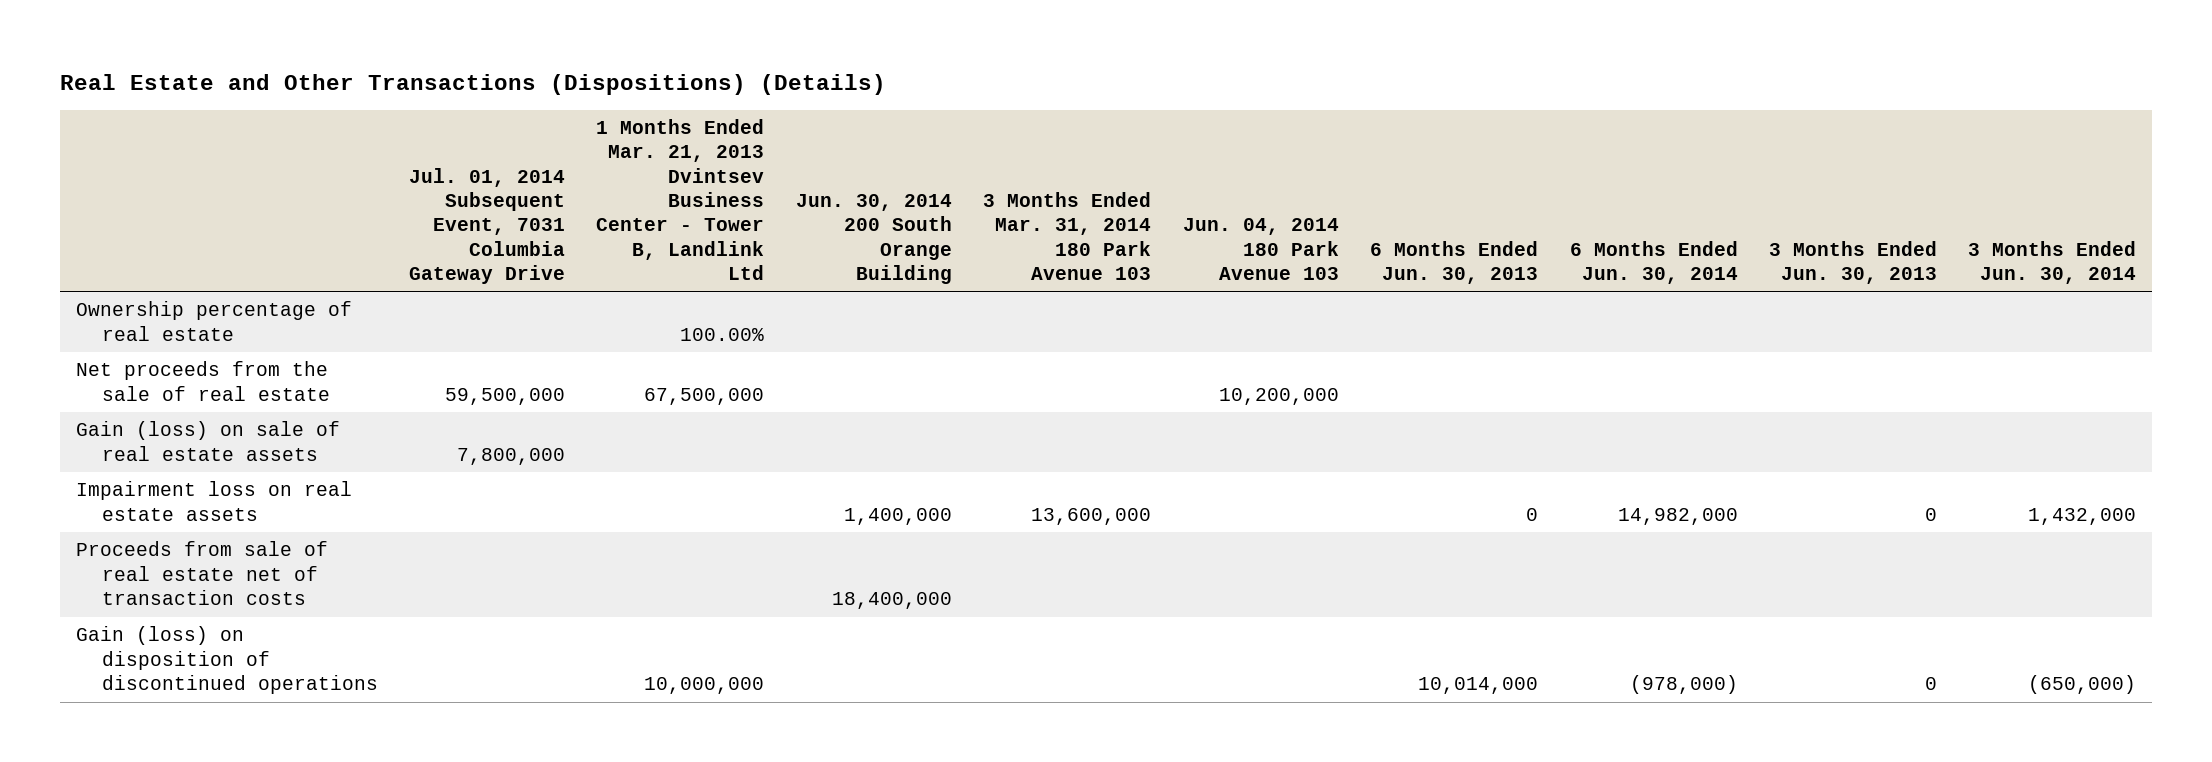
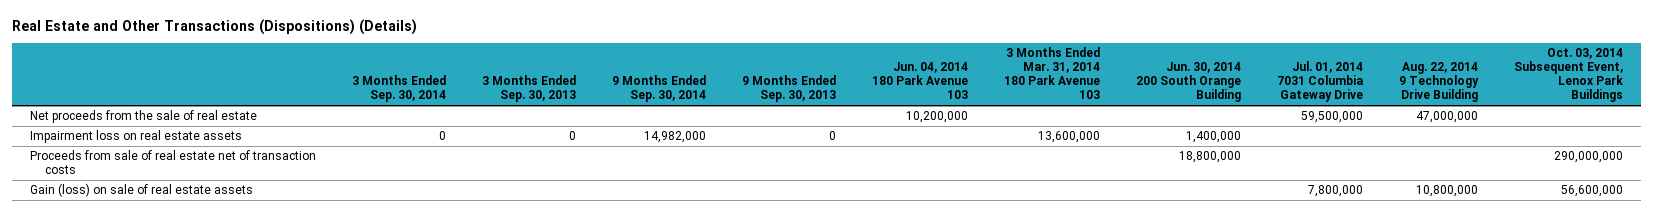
- | Jul. 01, 2014 Subsequent Event, 7031 Columbia Gateway Drive | 1 Months Ended Mar. 21, 2013 Dvintsev Business Center - Tower B, Landlink Ltd | Jun. 30, 2014 200 South Orange Building | 3 Months Ended Mar. 31, 2014 180 Park Avenue 103 | Jun. 04, 2014 180 Park Avenue 103 | 6 Months Ended Jun. 30, 2013 | 6 Months Ended Jun. 30, 2014 | 3 Months Ended Jun. 30, 2013 | 3 Months Ended Jun. 30, 2014
+ | 3 Months Ended Sep. 30, 2014 | 3 Months Ended Sep. 30, 2013 | 9 Months Ended Sep. 30, 2014 | 9 Months Ended Sep. 30, 2013 | Jun. 04, 2014 180 Park Avenue 103 | 3 Months Ended Mar. 31, 2014 180 Park Avenue 103 | Jun. 30, 2014 200 South Orange Building | Jul. 01, 2014 7031 Columbia Gateway Drive | Aug. 22, 2014 9 Technology Drive Building | Oct. 03, 2014 Subsequent Event, Lenox Park Buildings
- Ownership percentage of real estate | | 100.00% | | | | | | |
- Proceeds from sale of real estate net of transaction costs | | | 18,400,000 | | | | | |
- Gain (loss) on disposition of discontinued operations | | 10,000,000 | | | | 10,014,000 | (978,000) | 0 | (650,000)
+ Proceeds from sale of real estate net of transaction costs | | | | | | | 18,800,000 | | | 290,000,000
moved down: Gain (loss) on sale of real estate assets | | | | | | | | 7,800,000 | 10,800,000 | 56,600,000

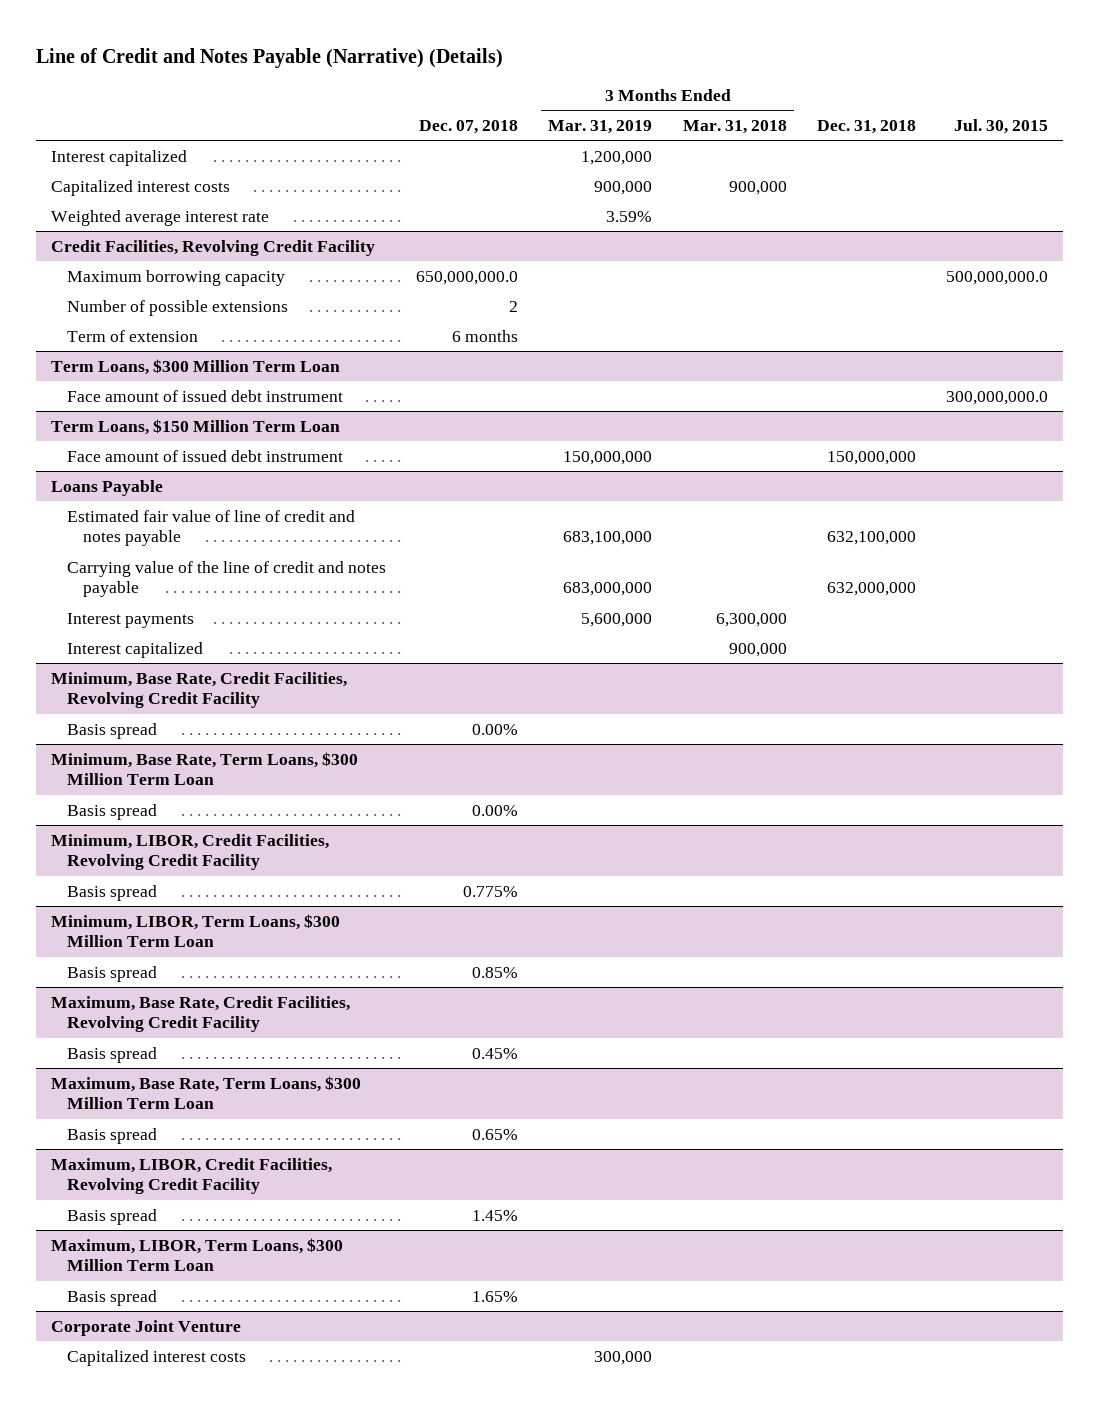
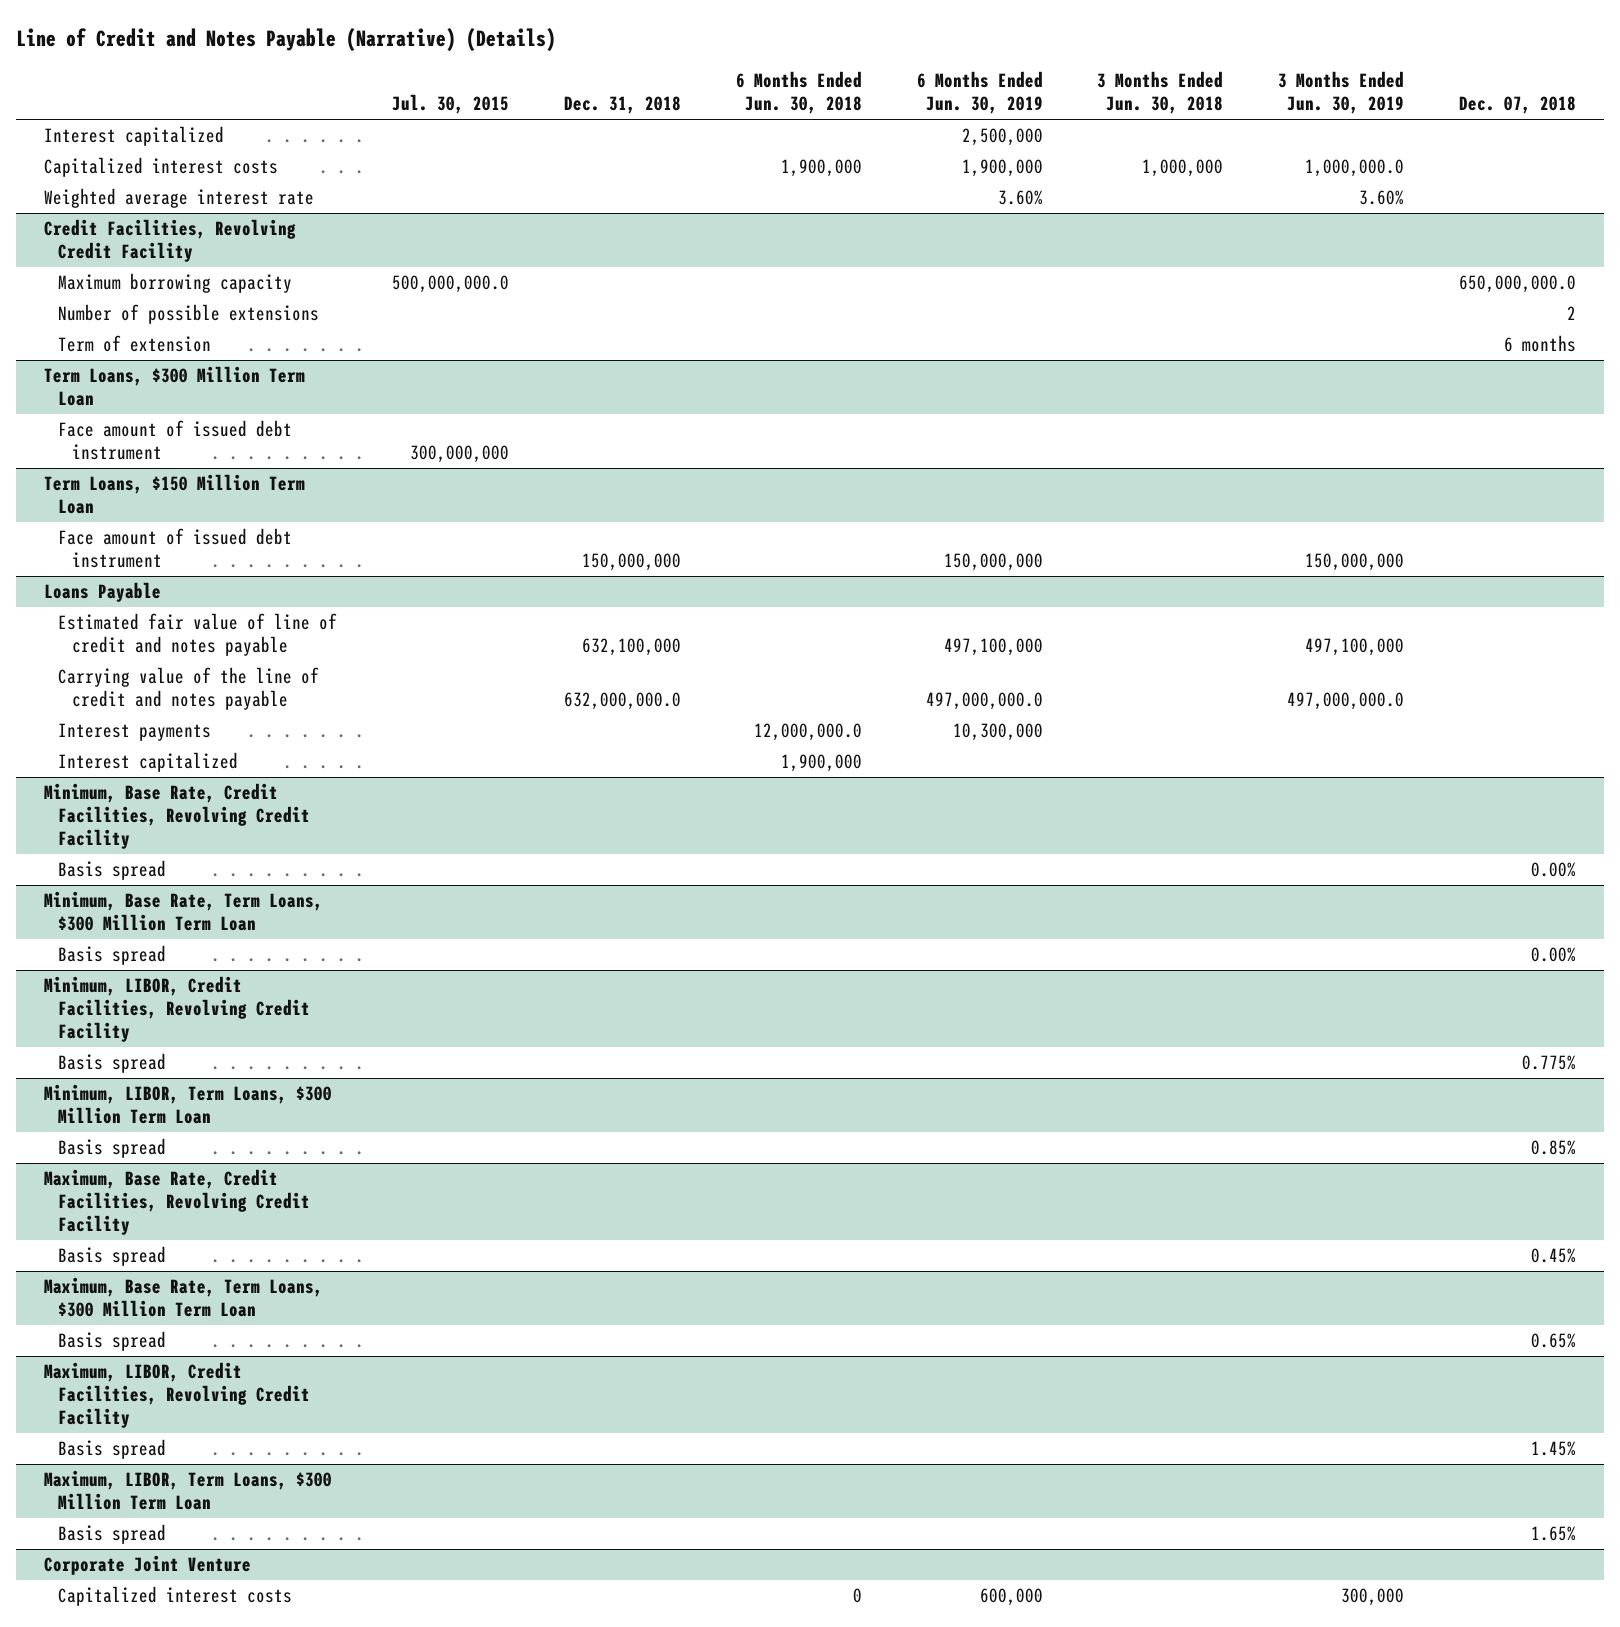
- | Dec. 07, 2018 | 3 Months Ended Mar. 31, 2019 | 3 Months Ended Mar. 31, 2018 | Dec. 31, 2018 | Jul. 30, 2015
+ | Jul. 30, 2015 | Dec. 31, 2018 | 6 Months Ended Jun. 30, 2018 | 6 Months Ended Jun. 30, 2019 | 3 Months Ended Jun. 30, 2018 | 3 Months Ended Jun. 30, 2019 | Dec. 07, 2018
@ Term Loans, $300 Million Term Loan
- Face amount of issued debt instrument | | | | | 300,000,000.0
+ Face amount of issued debt instrument | 300,000,000 | | | | | |
@ Loans Payable
- Carrying value of the line of credit and notes payable | | 683,000,000 | | 632,000,000 |
+ Carrying value of the line of credit and notes payable | | 632,000,000.0 | | 497,000,000.0 | | 497,000,000.0 |

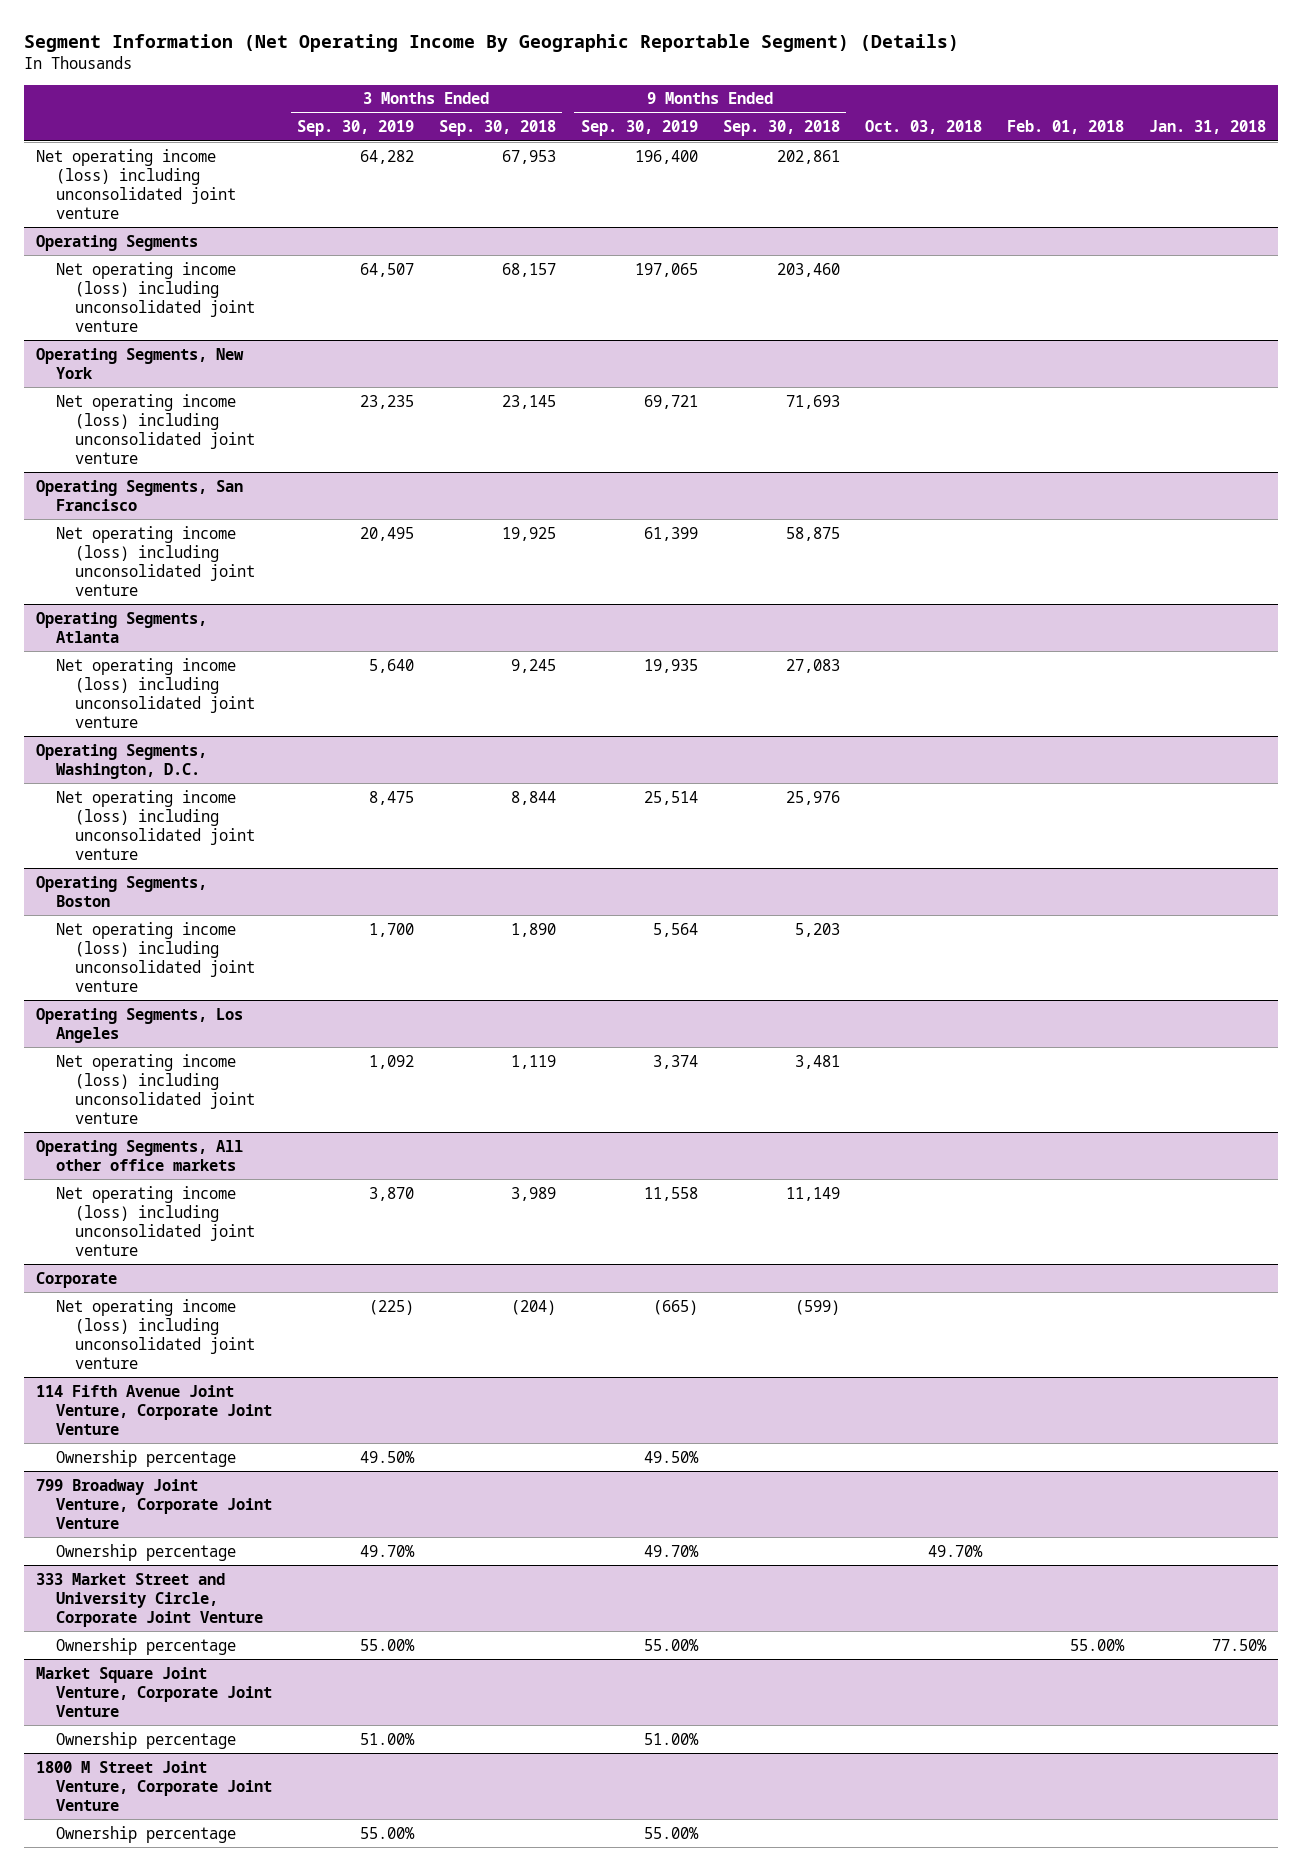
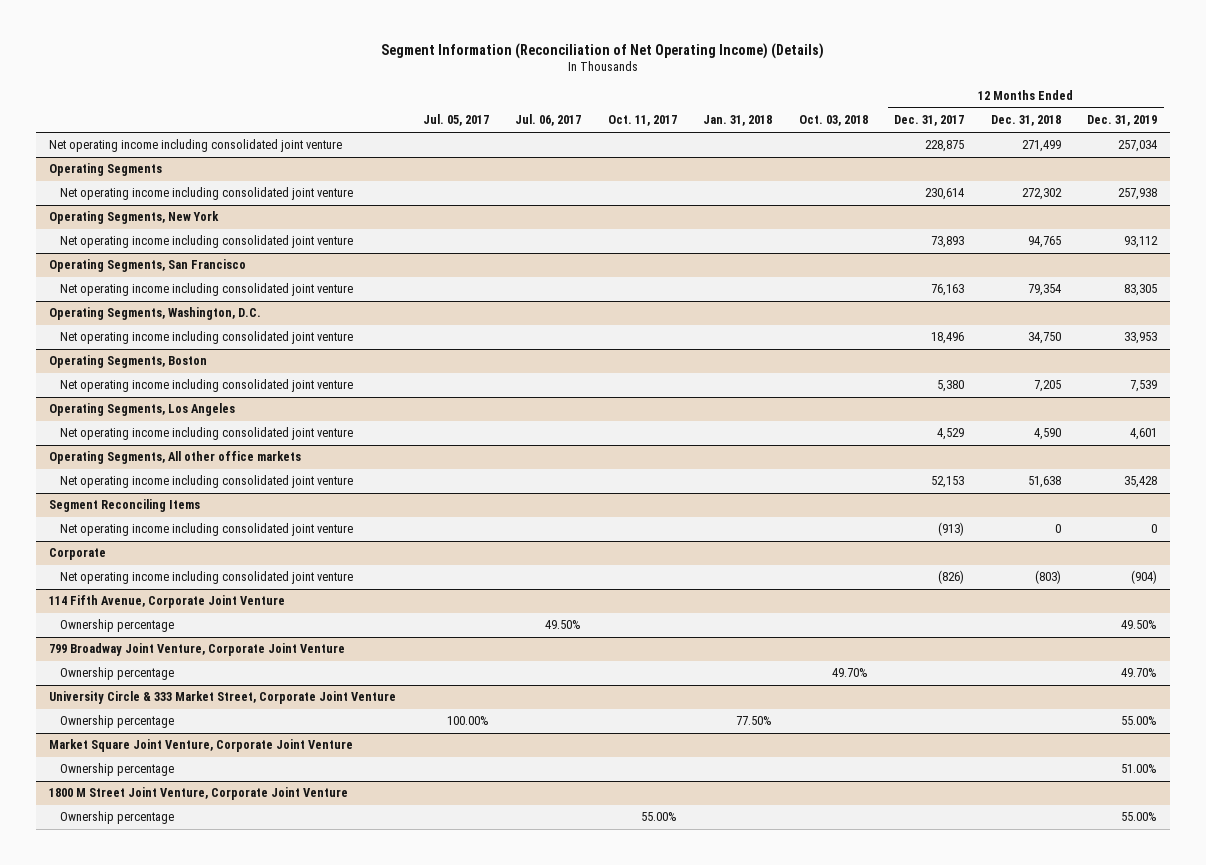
- Segment Information (Net Operating Income By Geographic Reportable Segment) (Details)
+ Segment Information (Reconciliation of Net Operating Income) (Details)
- | 3 Months Ended Sep. 30, 2019 | 3 Months Ended Sep. 30, 2018 | 9 Months Ended Sep. 30, 2019 | 9 Months Ended Sep. 30, 2018 | Oct. 03, 2018 | Feb. 01, 2018 | Jan. 31, 2018
+ | Jul. 05, 2017 | Jul. 06, 2017 | Oct. 11, 2017 | Jan. 31, 2018 | Oct. 03, 2018 | 12 Months Ended Dec. 31, 2017 | 12 Months Ended Dec. 31, 2018 | 12 Months Ended Dec. 31, 2019
- Net operating income (loss) including unconsolidated joint venture | 64,282 | 67,953 | 196,400 | 202,861 | | |
+ Net operating income including consolidated joint venture | | | | | | 228,875 | 271,499 | 257,034
@ Operating Segments
- Net operating income (loss) including unconsolidated joint venture | 64,507 | 68,157 | 197,065 | 203,460 | | |
+ Net operating income including consolidated joint venture | | | | | | 230,614 | 272,302 | 257,938
@ Operating Segments, New York
- Net operating income (loss) including unconsolidated joint venture | 23,235 | 23,145 | 69,721 | 71,693 | | |
+ Net operating income including consolidated joint venture | | | | | | 73,893 | 94,765 | 93,112
@ Operating Segments, San Francisco
- Net operating income (loss) including unconsolidated joint venture | 20,495 | 19,925 | 61,399 | 58,875 | | |
- Operating Segments, Atlanta
- Net operating income (loss) including unconsolidated joint venture | 5,640 | 9,245 | 19,935 | 27,083 | | |
@ Operating Segments, San Francisco
+ Net operating income including consolidated joint venture | | | | | | 76,163 | 79,354 | 83,305
@ Operating Segments, Washington, D.C.
- Net operating income (loss) including unconsolidated joint venture | 8,475 | 8,844 | 25,514 | 25,976 | | |
+ Net operating income including consolidated joint venture | | | | | | 18,496 | 34,750 | 33,953
@ Operating Segments, Boston
- Net operating income (loss) including unconsolidated joint venture | 1,700 | 1,890 | 5,564 | 5,203 | | |
+ Net operating income including consolidated joint venture | | | | | | 5,380 | 7,205 | 7,539
@ Operating Segments, Los Angeles
- Net operating income (loss) including unconsolidated joint venture | 1,092 | 1,119 | 3,374 | 3,481 | | |
+ Net operating income including consolidated joint venture | | | | | | 4,529 | 4,590 | 4,601
@ Operating Segments, All other office markets
- Net operating income (loss) including unconsolidated joint venture | 3,870 | 3,989 | 11,558 | 11,149 | | |
+ Net operating income including consolidated joint venture | | | | | | 52,153 | 51,638 | 35,428
+ Segment Reconciling Items
+ Net operating income including consolidated joint venture | | | | | | (913) | 0 | 0
@ Corporate
- Net operating income (loss) including unconsolidated joint venture | (225) | (204) | (665) | (599) | | |
- 114 Fifth Avenue Joint Venture, Corporate Joint Venture
@ Corporate
+ Net operating income including consolidated joint venture | | | | | | (826) | (803) | (904)
+ 114 Fifth Avenue, Corporate Joint Venture
- 333 Market Street and University Circle, Corporate Joint Venture
+ University Circle & 333 Market Street, Corporate Joint Venture

